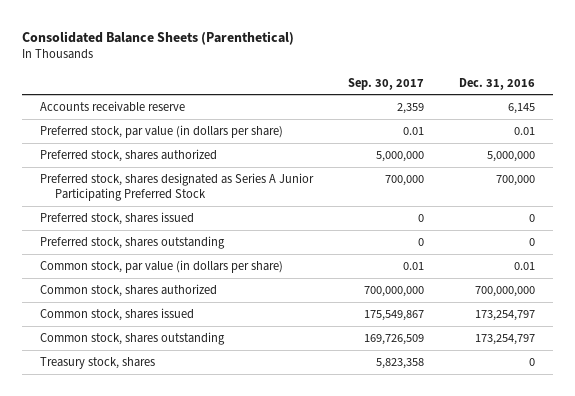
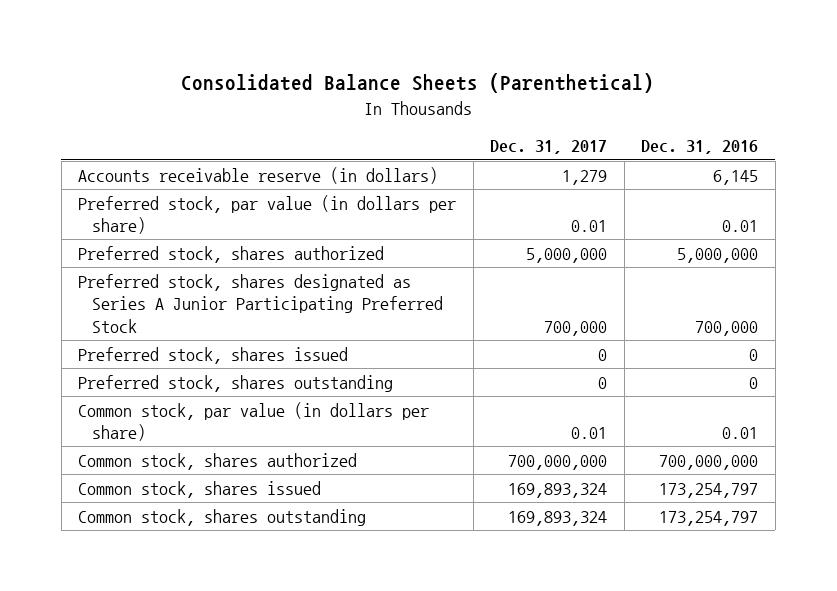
- | Sep. 30, 2017 | Dec. 31, 2016
+ | Dec. 31, 2017 | Dec. 31, 2016
- Accounts receivable reserve | 2,359 | 6,145
+ Accounts receivable reserve (in dollars) | 1,279 | 6,145
- Treasury stock, shares | 5,823,358 | 0

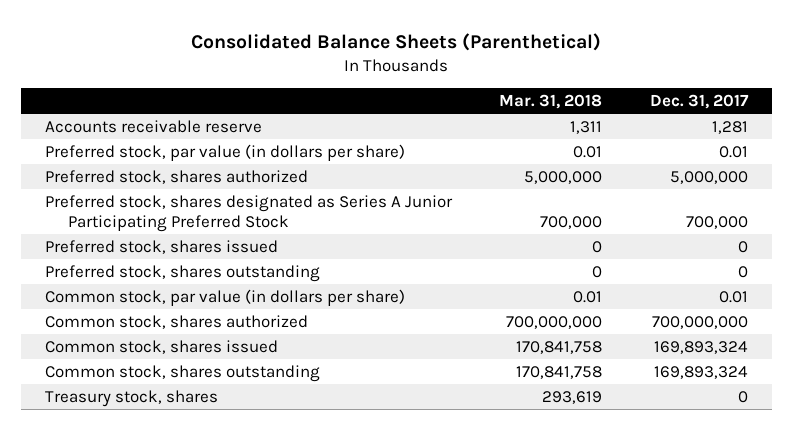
- | Dec. 31, 2017 | Dec. 31, 2016
+ | Mar. 31, 2018 | Dec. 31, 2017
- Accounts receivable reserve (in dollars) | 1,279 | 6,145
+ Accounts receivable reserve | 1,311 | 1,281
+ Treasury stock, shares | 293,619 | 0

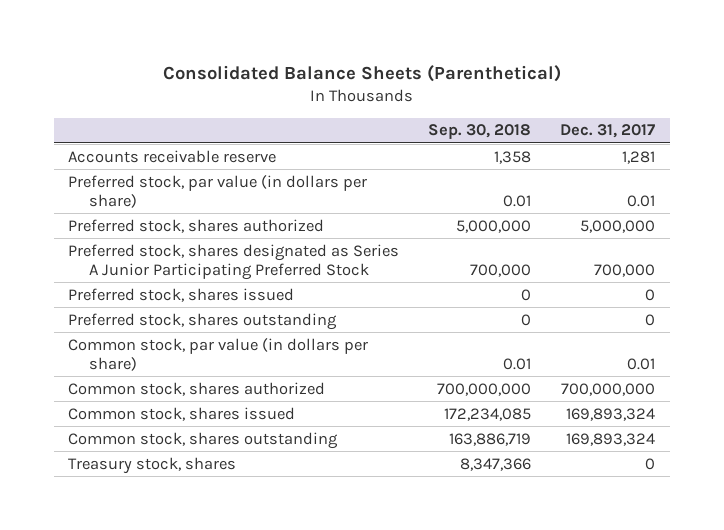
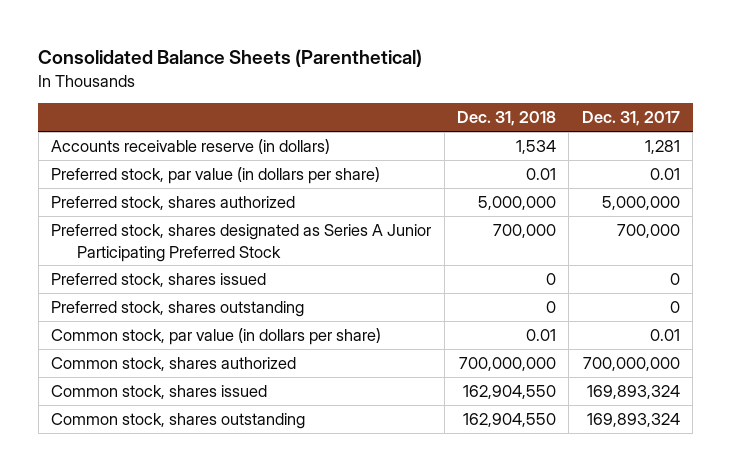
- | Sep. 30, 2018 | Dec. 31, 2017
+ | Dec. 31, 2018 | Dec. 31, 2017
- Accounts receivable reserve | 1,358 | 1,281
+ Accounts receivable reserve (in dollars) | 1,534 | 1,281
- Treasury stock, shares | 8,347,366 | 0

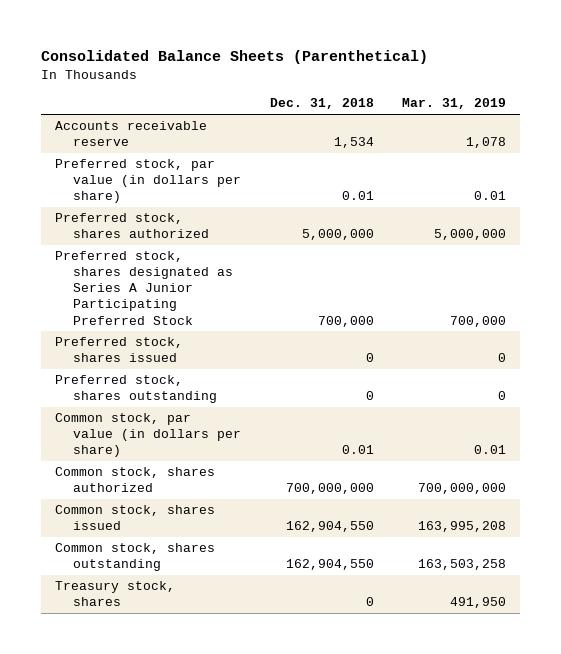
- | Dec. 31, 2018 | Dec. 31, 2017
+ | Dec. 31, 2018 | Mar. 31, 2019
- Accounts receivable reserve (in dollars) | 1,534 | 1,281
+ Accounts receivable reserve | 1,534 | 1,078
+ Treasury stock, shares | 0 | 491,950

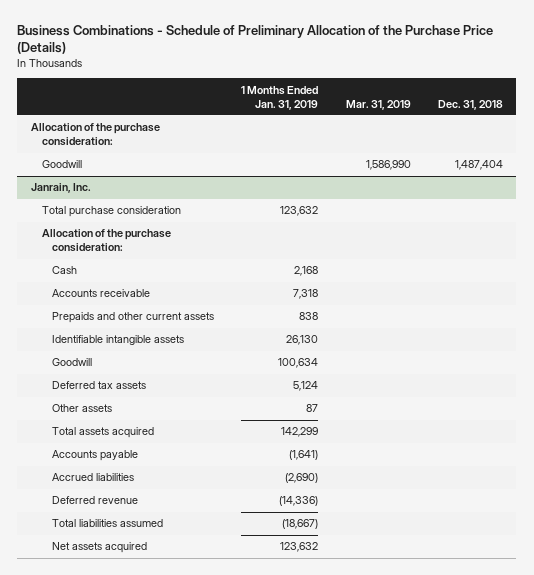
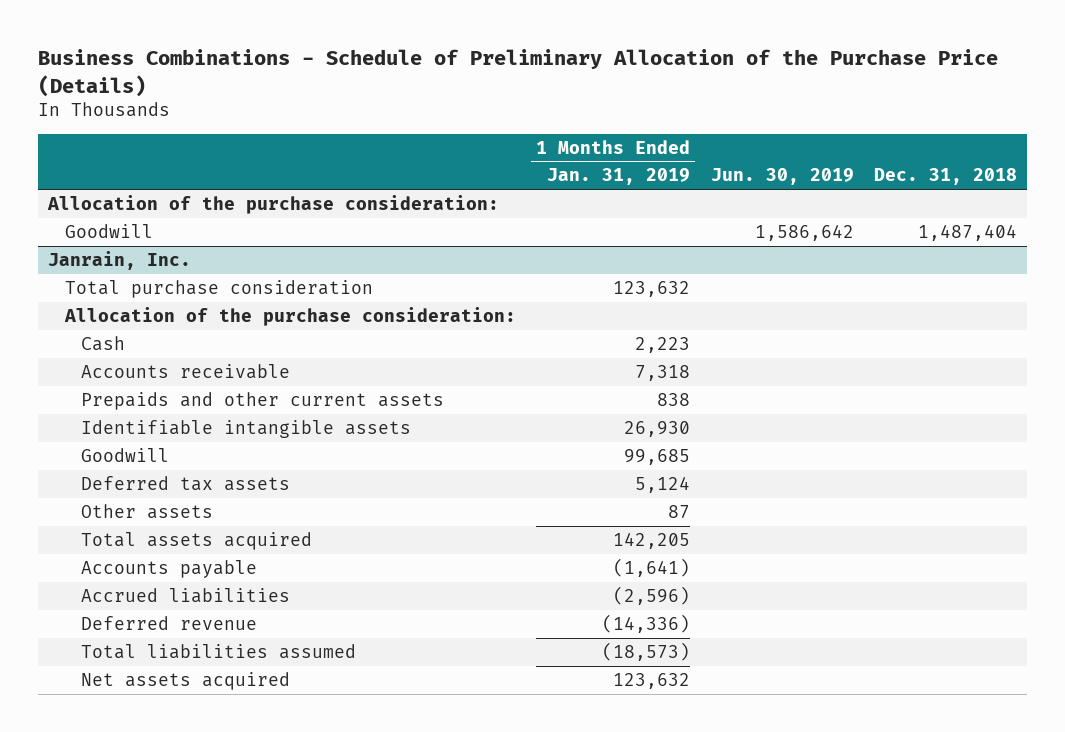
- | 1 Months Ended Jan. 31, 2019 | Mar. 31, 2019 | Dec. 31, 2018
+ | 1 Months Ended Jan. 31, 2019 | Jun. 30, 2019 | Dec. 31, 2018
@ Janrain, Inc.
- Cash | 2,168 | |
+ Cash | 2,223 | |
- Identifiable intangible assets | 26,130 | |
- Goodwill | 100,634 | |
+ Identifiable intangible assets | 26,930 | |
+ Goodwill | 99,685 | |
- Total assets acquired | 142,299 | |
+ Total assets acquired | 142,205 | |
- Accrued liabilities | (2,690) | |
+ Accrued liabilities | (2,596) | |
- Total liabilities assumed | (18,667) | |
+ Total liabilities assumed | (18,573) | |

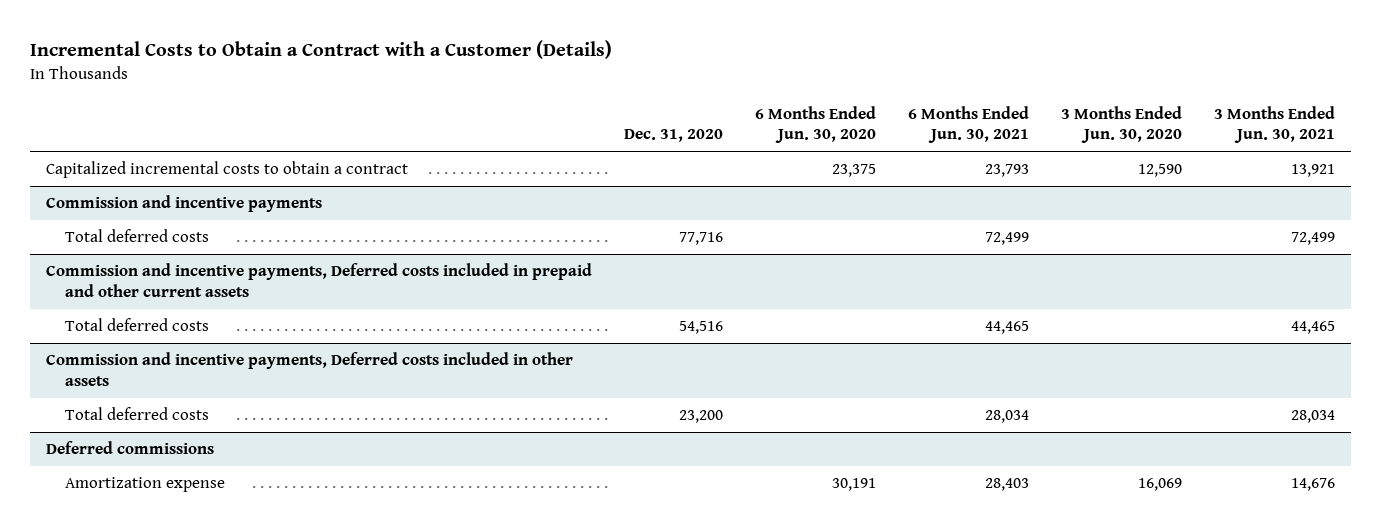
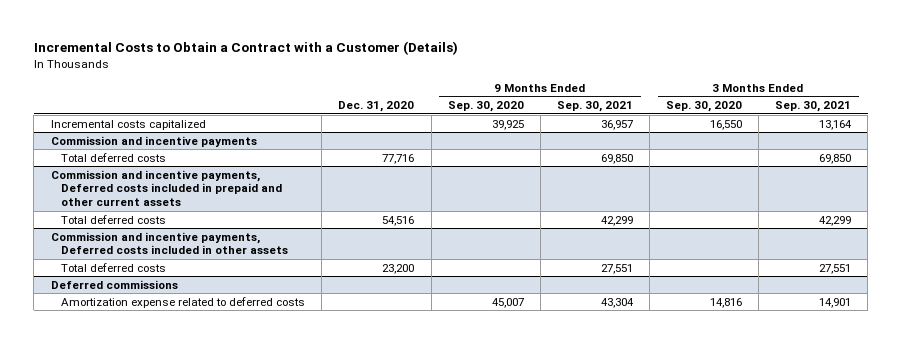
- | Dec. 31, 2020 | 6 Months Ended Jun. 30, 2020 | 6 Months Ended Jun. 30, 2021 | 3 Months Ended Jun. 30, 2020 | 3 Months Ended Jun. 30, 2021
+ | Dec. 31, 2020 | 9 Months Ended Sep. 30, 2020 | 9 Months Ended Sep. 30, 2021 | 3 Months Ended Sep. 30, 2020 | 3 Months Ended Sep. 30, 2021
- Capitalized incremental costs to obtain a contract | | 23,375 | 23,793 | 12,590 | 13,921
+ Incremental costs capitalized | | 39,925 | 36,957 | 16,550 | 13,164
@ Deferred commissions
- Amortization expense | | 30,191 | 28,403 | 16,069 | 14,676
+ Amortization expense related to deferred costs | | 45,007 | 43,304 | 14,816 | 14,901

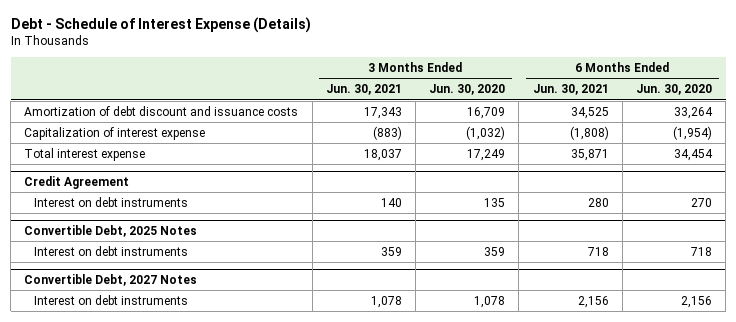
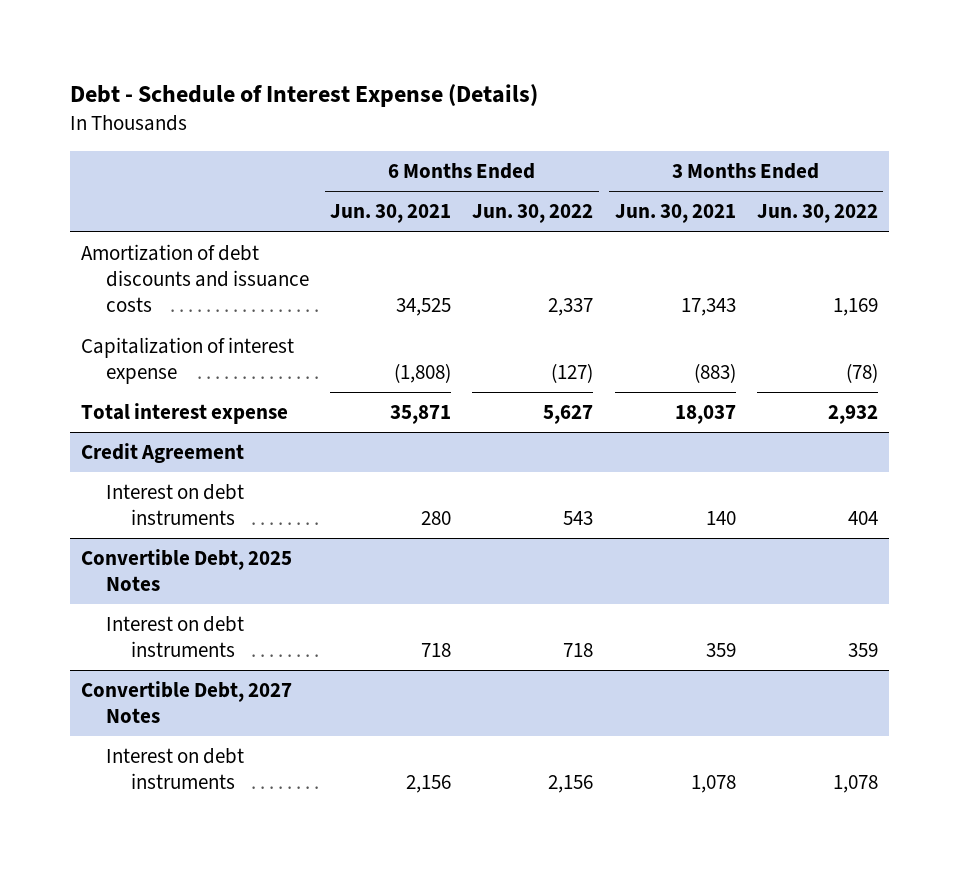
- | 3 Months Ended Jun. 30, 2021 | 3 Months Ended Jun. 30, 2020 | 6 Months Ended Jun. 30, 2021 | 6 Months Ended Jun. 30, 2020
+ | 6 Months Ended Jun. 30, 2021 | 6 Months Ended Jun. 30, 2022 | 3 Months Ended Jun. 30, 2021 | 3 Months Ended Jun. 30, 2022
- Amortization of debt discount and issuance costs | 17,343 | 16,709 | 34,525 | 33,264
+ Amortization of debt discounts and issuance costs | 34,525 | 2,337 | 17,343 | 1,169

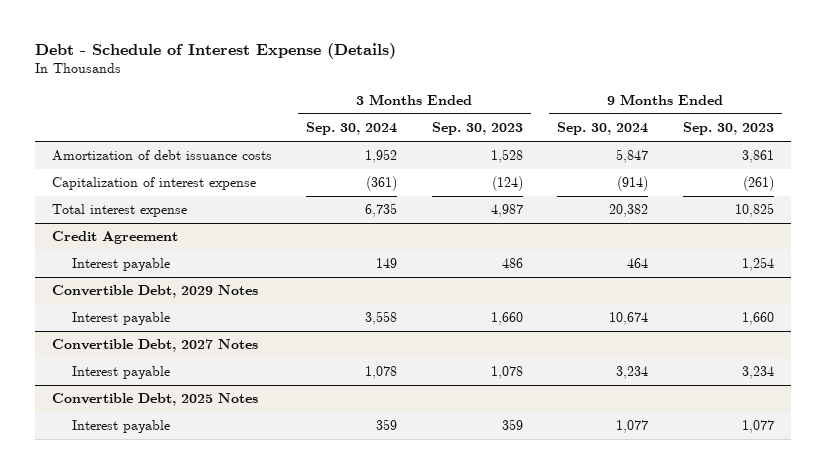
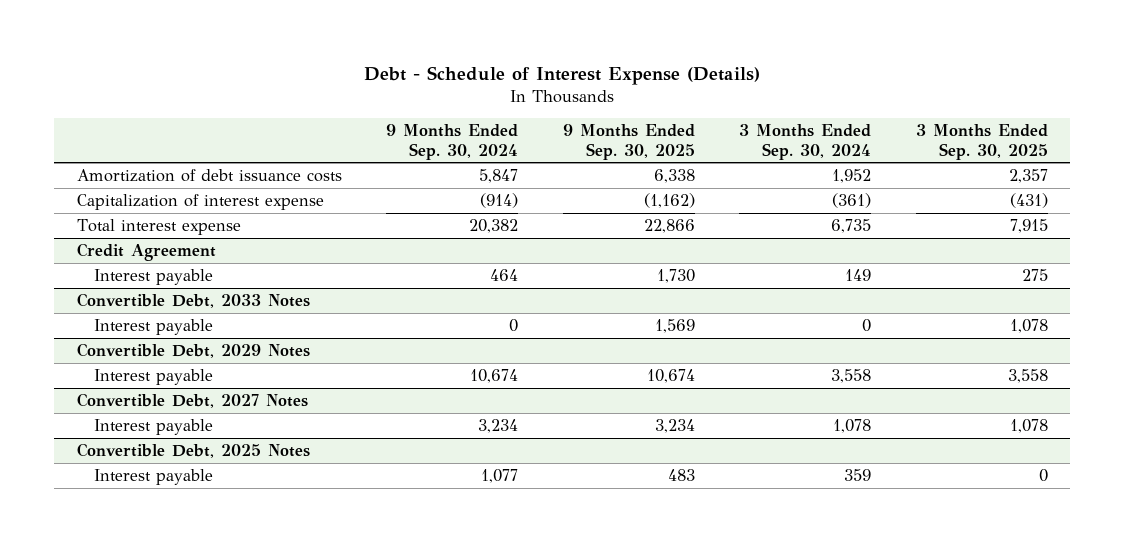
- | 3 Months Ended Sep. 30, 2024 | 3 Months Ended Sep. 30, 2023 | 9 Months Ended Sep. 30, 2024 | 9 Months Ended Sep. 30, 2023
+ | 9 Months Ended Sep. 30, 2024 | 9 Months Ended Sep. 30, 2025 | 3 Months Ended Sep. 30, 2024 | 3 Months Ended Sep. 30, 2025
+ Convertible Debt, 2033 Notes
+ Interest payable | 0 | 1,569 | 0 | 1,078

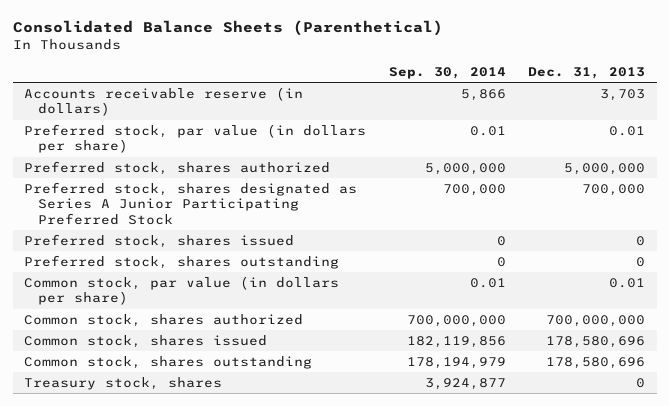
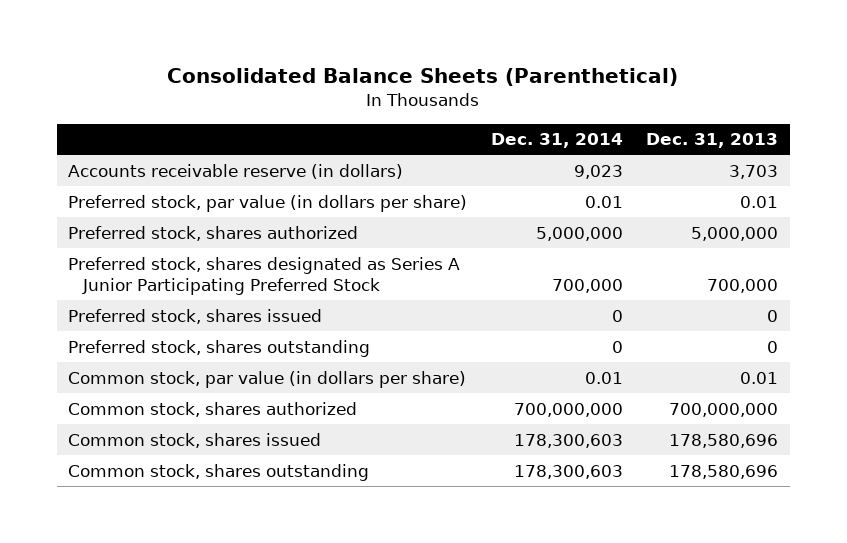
- | Sep. 30, 2014 | Dec. 31, 2013
+ | Dec. 31, 2014 | Dec. 31, 2013
- Treasury stock, shares | 3,924,877 | 0

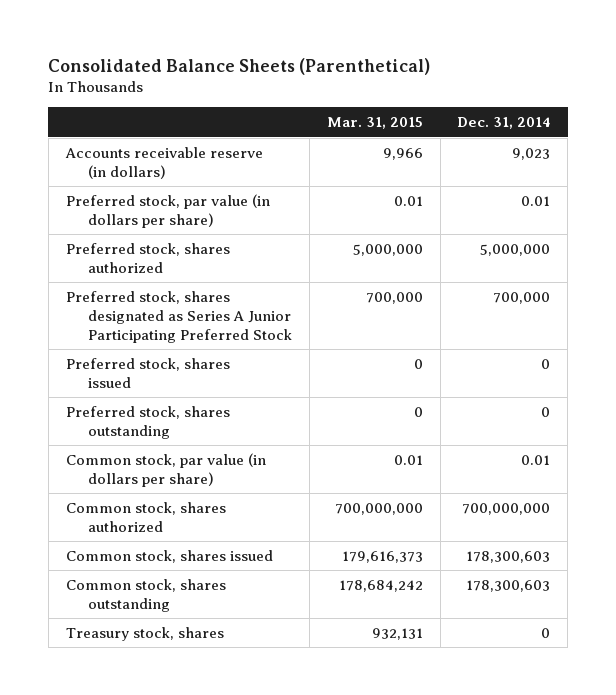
- | Dec. 31, 2014 | Dec. 31, 2013
+ | Mar. 31, 2015 | Dec. 31, 2014
+ Treasury stock, shares | 932,131 | 0

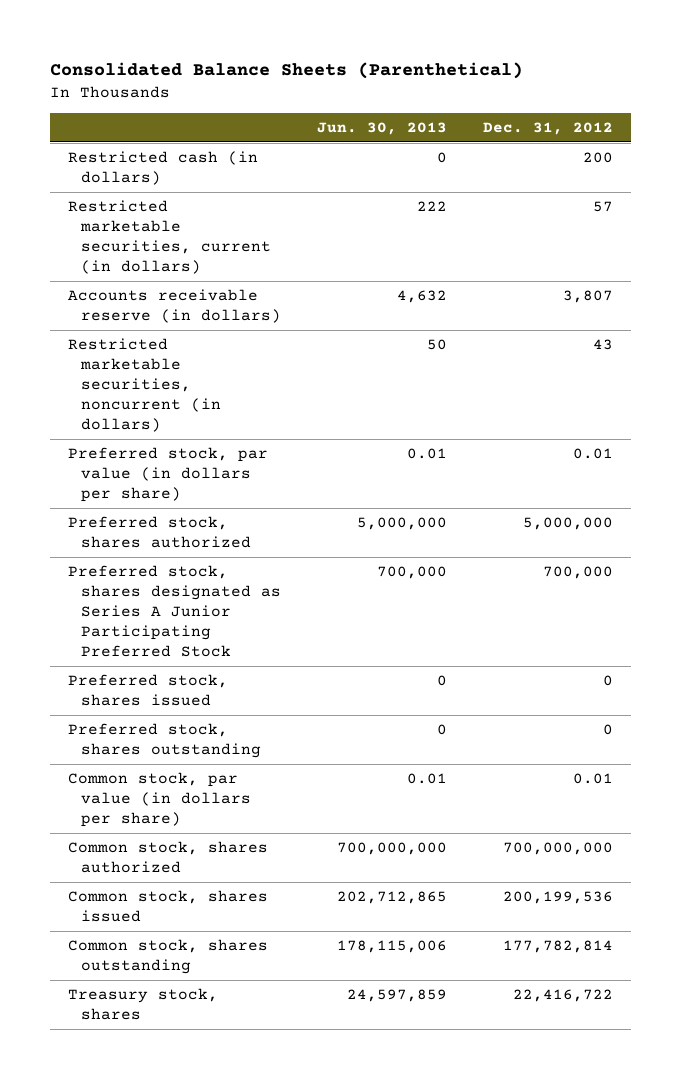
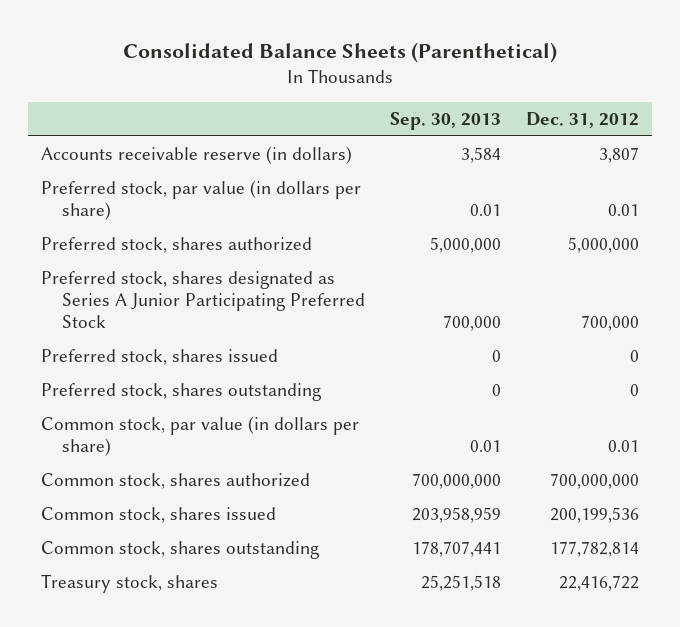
- | Jun. 30, 2013 | Dec. 31, 2012
+ | Sep. 30, 2013 | Dec. 31, 2012
- Restricted cash (in dollars) | 0 | 200
- Restricted marketable securities, current (in dollars) | 222 | 57
- Restricted marketable securities, noncurrent (in dollars) | 50 | 43

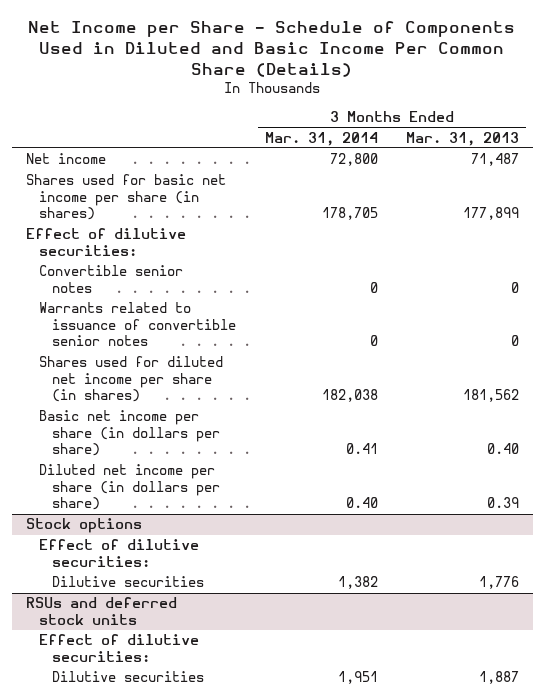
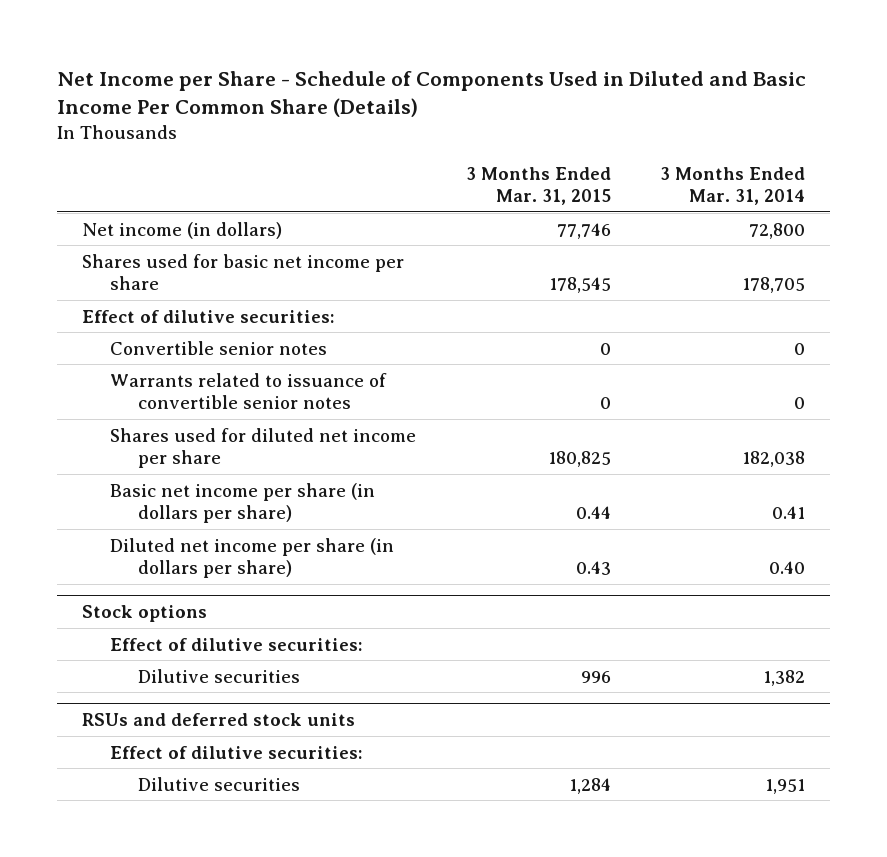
- | 3 Months Ended Mar. 31, 2014 | 3 Months Ended Mar. 31, 2013
+ | 3 Months Ended Mar. 31, 2015 | 3 Months Ended Mar. 31, 2014
- Net income | 72,800 | 71,487
- Shares used for basic net income per share (in shares) | 178,705 | 177,899
+ Net income (in dollars) | 77,746 | 72,800
+ Shares used for basic net income per share | 178,545 | 178,705
- Shares used for diluted net income per share (in shares) | 182,038 | 181,562
+ Shares used for diluted net income per share | 180,825 | 182,038

